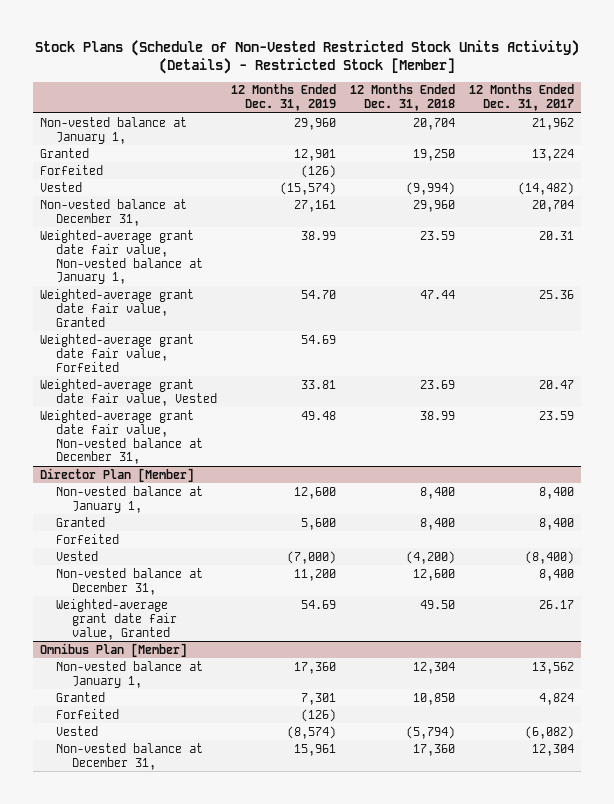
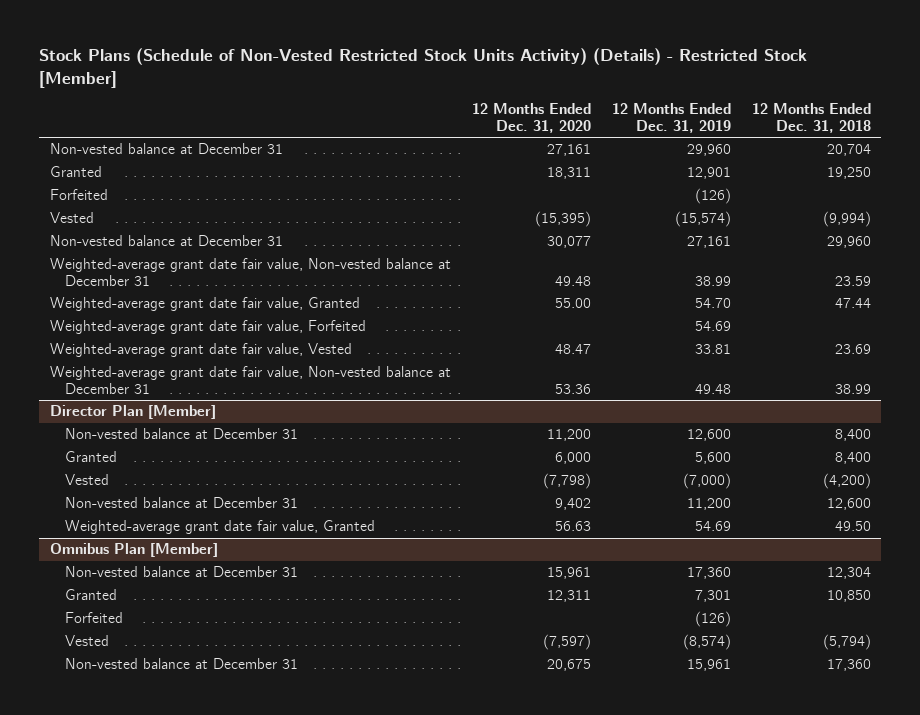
- | 12 Months Ended Dec. 31, 2019 | 12 Months Ended Dec. 31, 2018 | 12 Months Ended Dec. 31, 2017
+ | 12 Months Ended Dec. 31, 2020 | 12 Months Ended Dec. 31, 2019 | 12 Months Ended Dec. 31, 2018
- Non-vested balance at January 1, | 29,960 | 20,704 | 21,962
+ Non-vested balance at December 31 | 27,161 | 29,960 | 20,704
- Non-vested balance at December 31, | 27,161 | 29,960 | 20,704
- Weighted-average grant date fair value, Non-vested balance at January 1, | 38.99 | 23.59 | 20.31
+ Non-vested balance at December 31 | 30,077 | 27,161 | 29,960
+ Weighted-average grant date fair value, Non-vested balance at December 31 | 49.48 | 38.99 | 23.59
- Weighted-average grant date fair value, Non-vested balance at December 31, | 49.48 | 38.99 | 23.59
+ Weighted-average grant date fair value, Non-vested balance at December 31 | 53.36 | 49.48 | 38.99
@ Director Plan [Member]
- Non-vested balance at January 1, | 12,600 | 8,400 | 8,400
+ Non-vested balance at December 31 | 11,200 | 12,600 | 8,400
- Forfeited
- Non-vested balance at December 31, | 11,200 | 12,600 | 8,400
+ Non-vested balance at December 31 | 9,402 | 11,200 | 12,600
@ Omnibus Plan [Member]
- Non-vested balance at January 1, | 17,360 | 12,304 | 13,562
+ Non-vested balance at December 31 | 15,961 | 17,360 | 12,304
- Non-vested balance at December 31, | 15,961 | 17,360 | 12,304
+ Non-vested balance at December 31 | 20,675 | 15,961 | 17,360

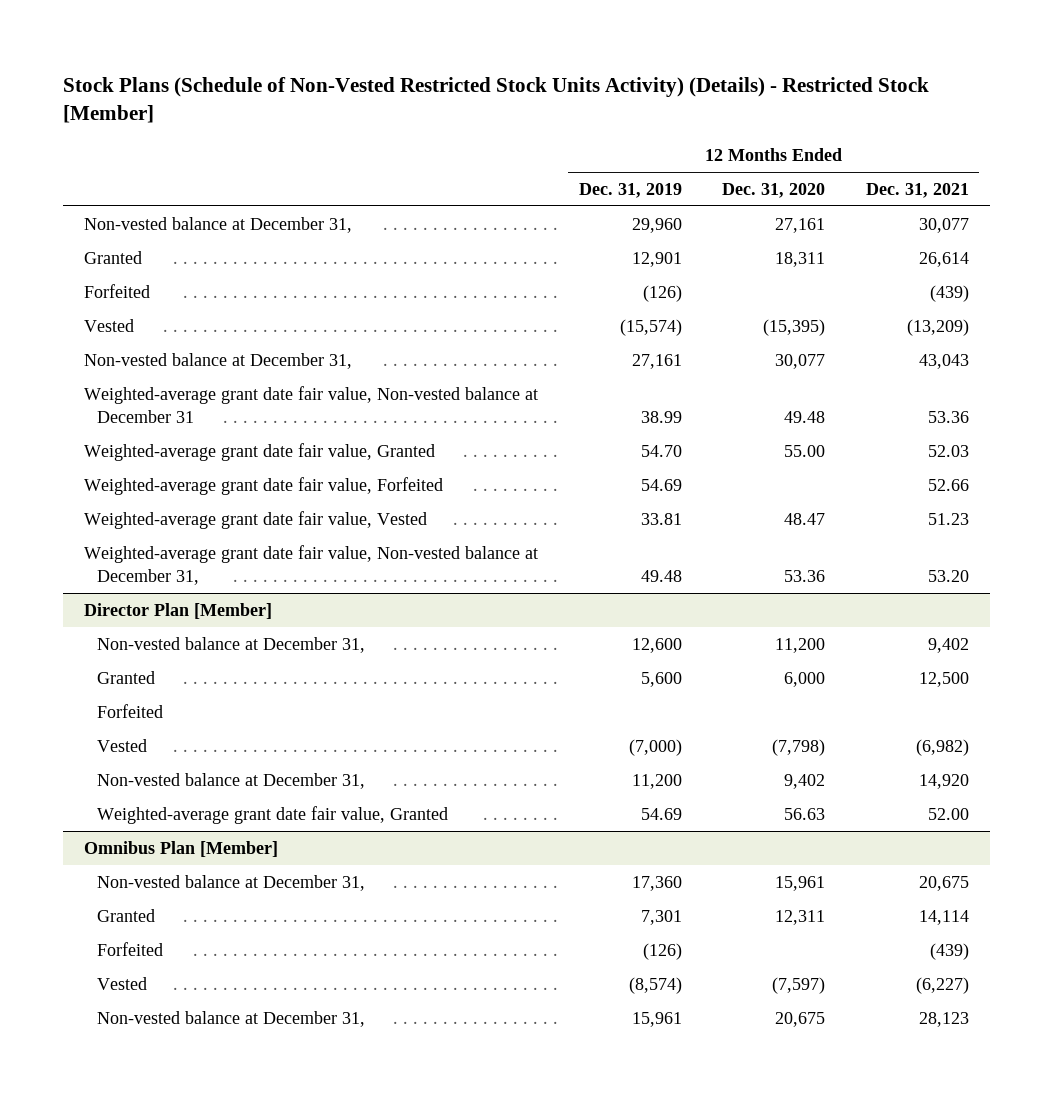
- | 12 Months Ended Dec. 31, 2020 | 12 Months Ended Dec. 31, 2019 | 12 Months Ended Dec. 31, 2018
+ | 12 Months Ended Dec. 31, 2019 | 12 Months Ended Dec. 31, 2020 | 12 Months Ended Dec. 31, 2021
- Non-vested balance at December 31 | 27,161 | 29,960 | 20,704
+ Non-vested balance at December 31, | 29,960 | 27,161 | 30,077
- Non-vested balance at December 31 | 30,077 | 27,161 | 29,960
+ Non-vested balance at December 31, | 27,161 | 30,077 | 43,043
- Weighted-average grant date fair value, Non-vested balance at December 31 | 53.36 | 49.48 | 38.99
+ Weighted-average grant date fair value, Non-vested balance at December 31, | 49.48 | 53.36 | 53.20
@ Director Plan [Member]
- Non-vested balance at December 31 | 11,200 | 12,600 | 8,400
+ Non-vested balance at December 31, | 12,600 | 11,200 | 9,402
+ Forfeited
- Non-vested balance at December 31 | 9,402 | 11,200 | 12,600
+ Non-vested balance at December 31, | 11,200 | 9,402 | 14,920
@ Omnibus Plan [Member]
- Non-vested balance at December 31 | 15,961 | 17,360 | 12,304
+ Non-vested balance at December 31, | 17,360 | 15,961 | 20,675
- Non-vested balance at December 31 | 20,675 | 15,961 | 17,360
+ Non-vested balance at December 31, | 15,961 | 20,675 | 28,123

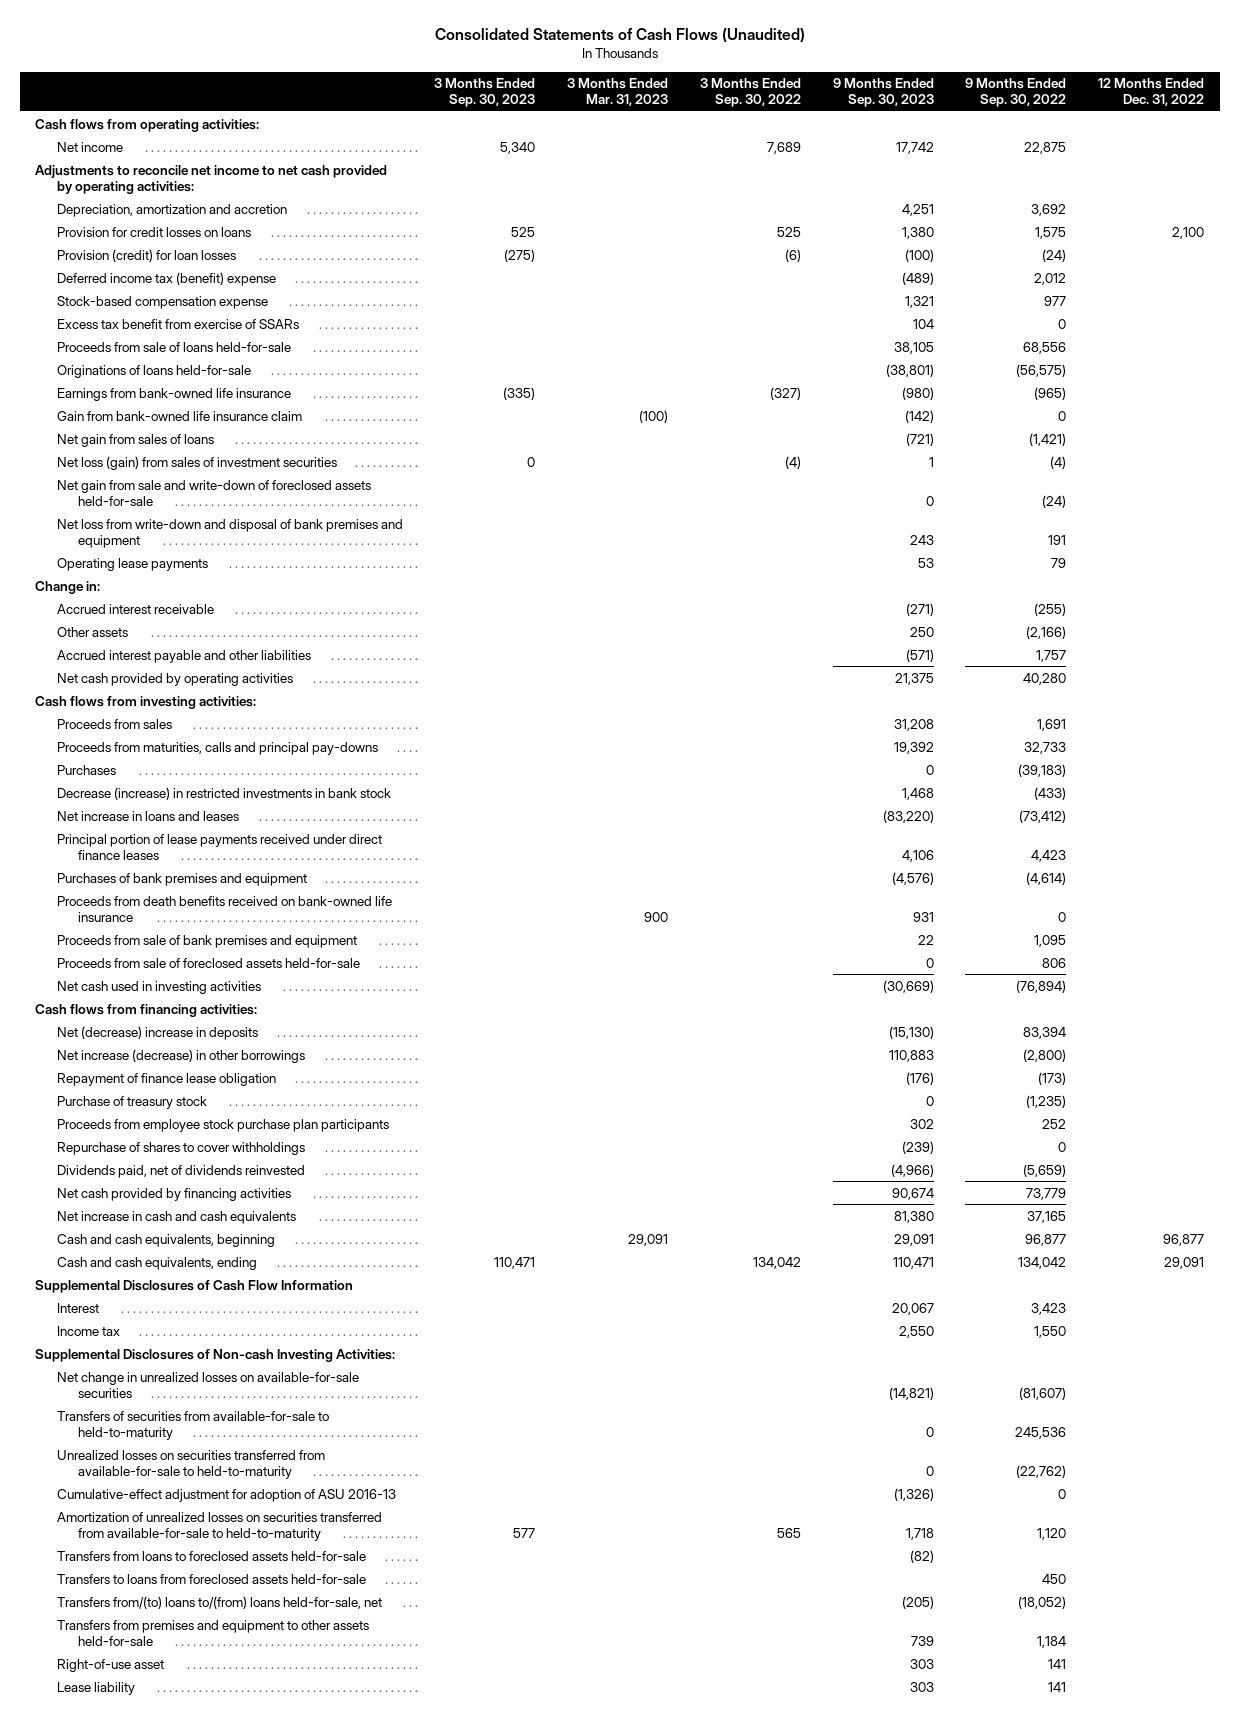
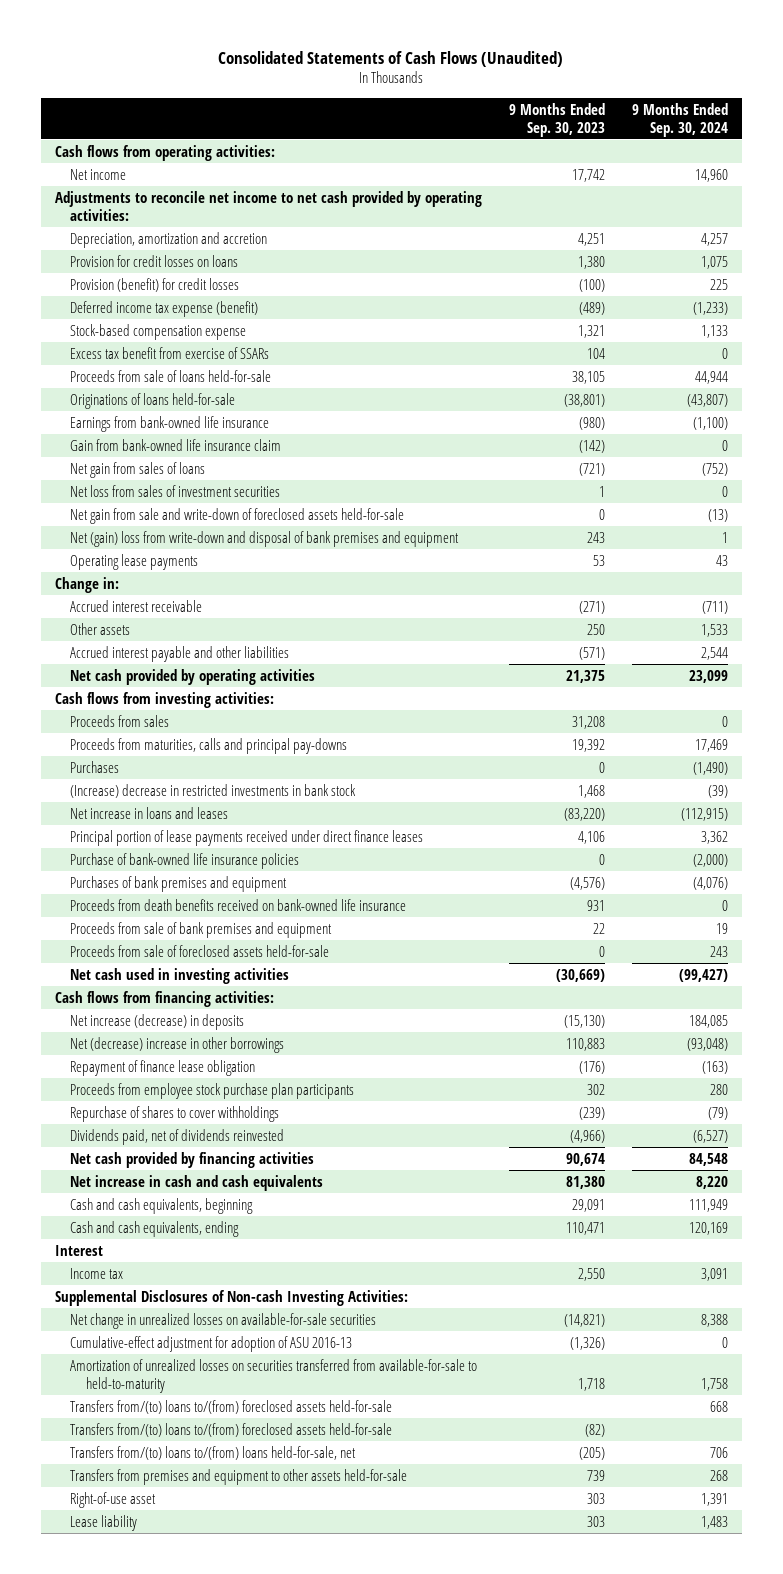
- | 3 Months Ended Sep. 30, 2023 | 3 Months Ended Mar. 31, 2023 | 3 Months Ended Sep. 30, 2022 | 9 Months Ended Sep. 30, 2023 | 9 Months Ended Sep. 30, 2022 | 12 Months Ended Dec. 31, 2022
+ | 9 Months Ended Sep. 30, 2023 | 9 Months Ended Sep. 30, 2024
- Provision (credit) for loan losses | (275) | | (6) | (100) | (24) |
- Deferred income tax (benefit) expense | | | | (489) | 2,012 |
+ Provision (benefit) for credit losses | (100) | 225
+ Deferred income tax expense (benefit) | (489) | (1,233)
- Net loss (gain) from sales of investment securities | 0 | | (4) | 1 | (4) |
+ Net loss from sales of investment securities | 1 | 0
- Net loss from write-down and disposal of bank premises and equipment | | | | 243 | 191 |
+ Net (gain) loss from write-down and disposal of bank premises and equipment | 243 | 1
- Decrease (increase) in restricted investments in bank stock | | | | 1,468 | (433) |
+ (Increase) decrease in restricted investments in bank stock | 1,468 | (39)
+ Purchase of bank-owned life insurance policies | 0 | (2,000)
- Net (decrease) increase in deposits | | | | (15,130) | 83,394 |
- Net increase (decrease) in other borrowings | | | | 110,883 | (2,800) |
+ Net increase (decrease) in deposits | (15,130) | 184,085
+ Net (decrease) increase in other borrowings | 110,883 | (93,048)
- Purchase of treasury stock | | | | 0 | (1,235) |
- Supplemental Disclosures of Cash Flow Information
- Interest | | | | 20,067 | 3,423 |
+ Interest
- Transfers of securities from available-for-sale to held-to-maturity | | | | 0 | 245,536 |
- Unrealized losses on securities transferred from available-for-sale to held-to-maturity | | | | 0 | (22,762) |
- Transfers from loans to foreclosed assets held-for-sale | | | | (82) | |
- Transfers to loans from foreclosed assets held-for-sale | | | | | 450 |
+ Transfers from/(to) loans to/(from) foreclosed assets held-for-sale | | 668
+ Transfers from/(to) loans to/(from) foreclosed assets held-for-sale | (82) |

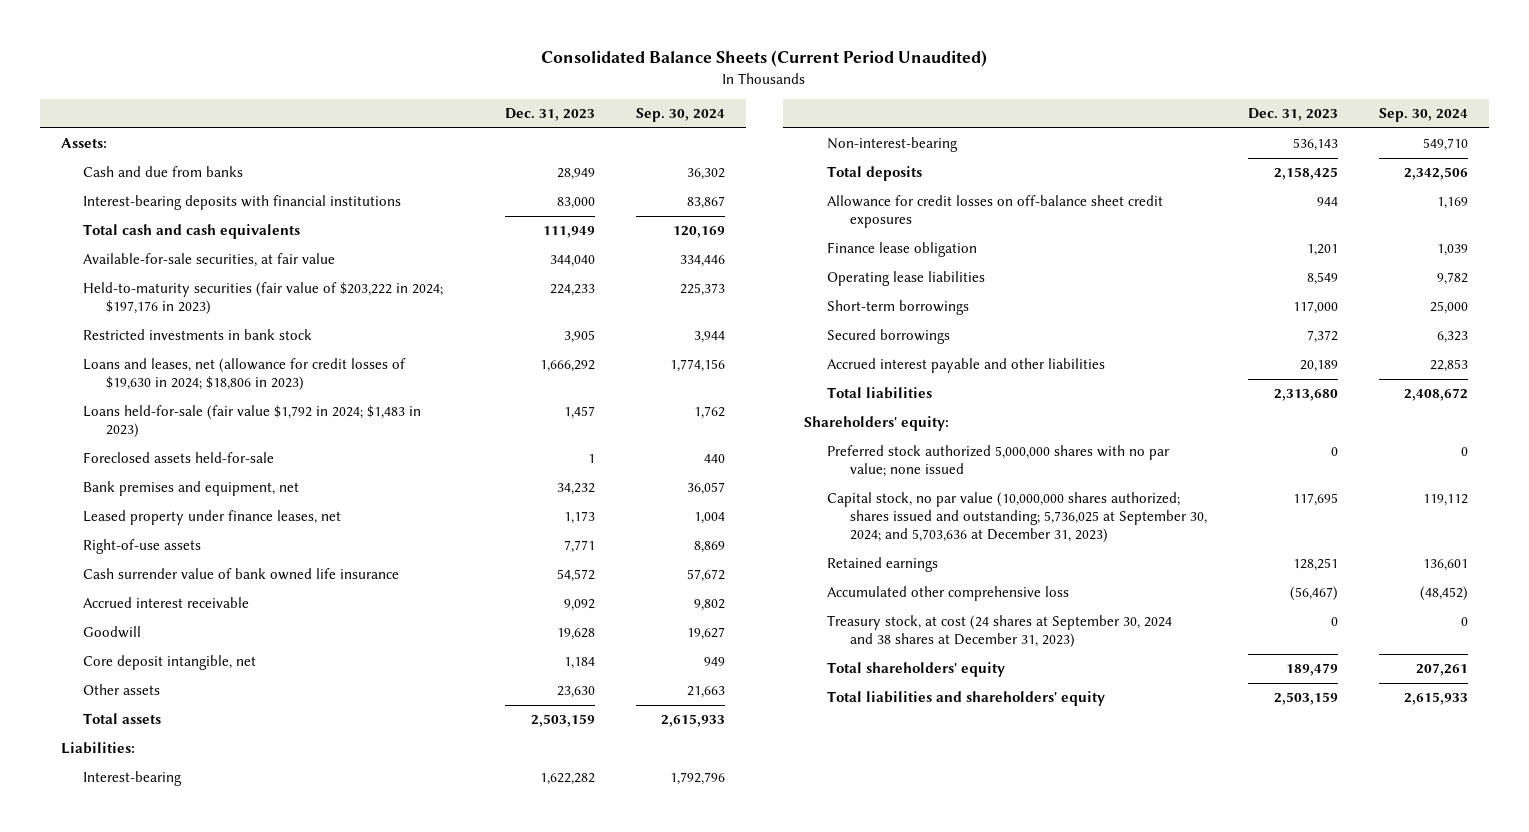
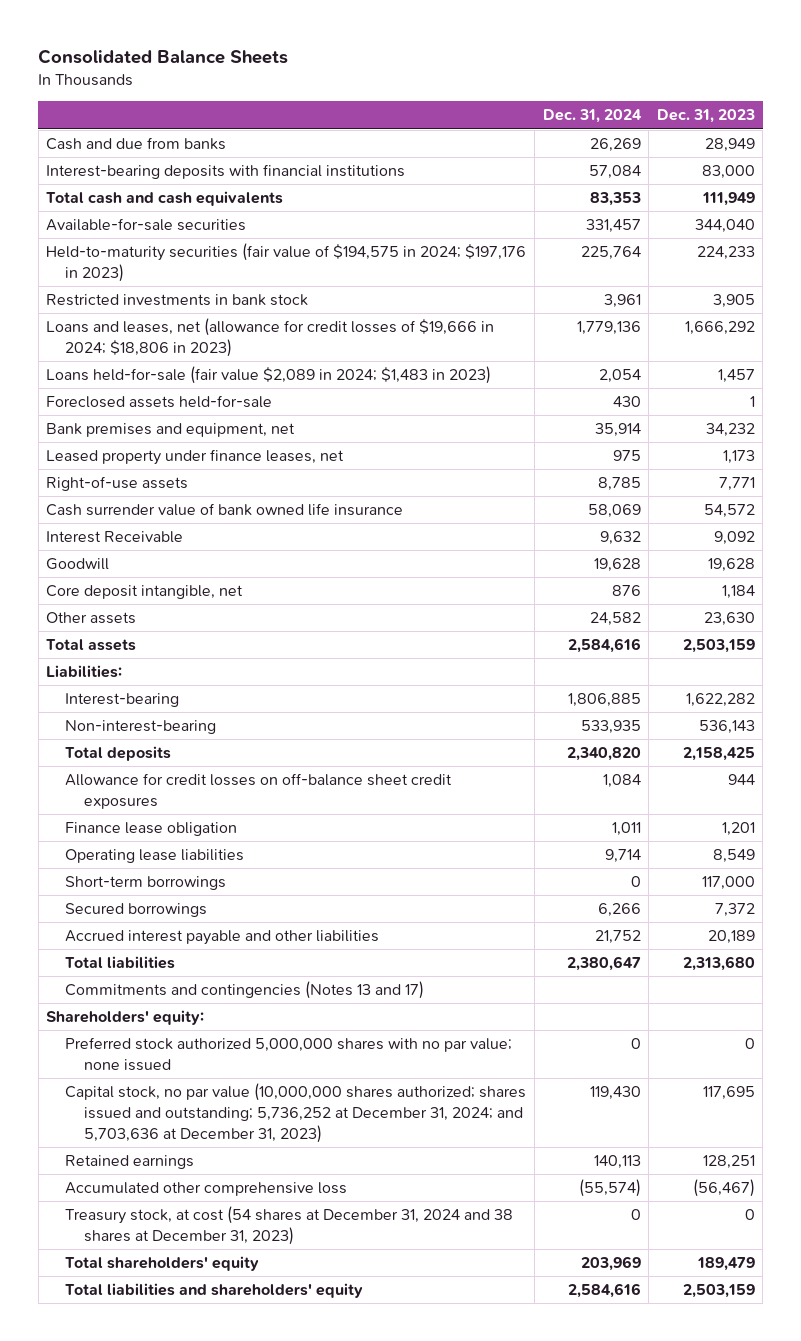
- Consolidated Balance Sheets (Current Period Unaudited)
+ Consolidated Balance Sheets
- | Dec. 31, 2023 | Sep. 30, 2024
+ | Dec. 31, 2024 | Dec. 31, 2023
- Assets:
- Available-for-sale securities, at fair value | 344,040 | 334,446
- Held-to-maturity securities (fair value of $203,222 in 2024; $197,176 in 2023) | 224,233 | 225,373
+ Available-for-sale securities | 331,457 | 344,040
+ Held-to-maturity securities (fair value of $194,575 in 2024; $197,176 in 2023) | 225,764 | 224,233
- Loans and leases, net (allowance for credit losses of $19,630 in 2024; $18,806 in 2023) | 1,666,292 | 1,774,156
- Loans held-for-sale (fair value $1,792 in 2024; $1,483 in 2023) | 1,457 | 1,762
+ Loans and leases, net (allowance for credit losses of $19,666 in 2024; $18,806 in 2023) | 1,779,136 | 1,666,292
+ Loans held-for-sale (fair value $2,089 in 2024; $1,483 in 2023) | 2,054 | 1,457
- Accrued interest receivable | 9,092 | 9,802
+ Interest Receivable | 9,632 | 9,092
+ Commitments and contingencies (Notes 13 and 17)
- Capital stock, no par value (10,000,000 shares authorized; shares issued and outstanding; 5,736,025 at September 30, 2024; and 5,703,636 at December 31, 2023) | 117,695 | 119,112
+ Capital stock, no par value (10,000,000 shares authorized; shares issued and outstanding; 5,736,252 at December 31, 2024; and 5,703,636 at December 31, 2023) | 119,430 | 117,695
- Treasury stock, at cost (24 shares at September 30, 2024 and 38 shares at December 31, 2023) | 0 | 0
+ Treasury stock, at cost (54 shares at December 31, 2024 and 38 shares at December 31, 2023) | 0 | 0

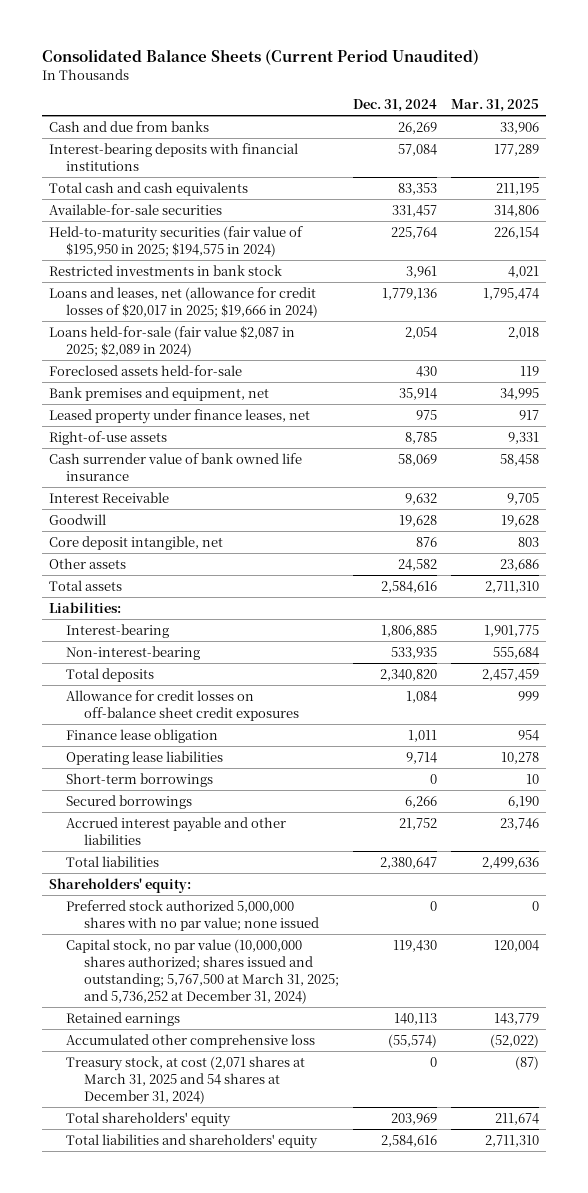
- Consolidated Balance Sheets
+ Consolidated Balance Sheets (Current Period Unaudited)
- | Dec. 31, 2024 | Dec. 31, 2023
+ | Dec. 31, 2024 | Mar. 31, 2025
- Held-to-maturity securities (fair value of $194,575 in 2024; $197,176 in 2023) | 225,764 | 224,233
+ Held-to-maturity securities (fair value of $195,950 in 2025; $194,575 in 2024) | 225,764 | 226,154
- Loans and leases, net (allowance for credit losses of $19,666 in 2024; $18,806 in 2023) | 1,779,136 | 1,666,292
- Loans held-for-sale (fair value $2,089 in 2024; $1,483 in 2023) | 2,054 | 1,457
+ Loans and leases, net (allowance for credit losses of $20,017 in 2025; $19,666 in 2024) | 1,779,136 | 1,795,474
+ Loans held-for-sale (fair value $2,087 in 2025; $2,089 in 2024) | 2,054 | 2,018
- Commitments and contingencies (Notes 13 and 17)
- Capital stock, no par value (10,000,000 shares authorized; shares issued and outstanding; 5,736,252 at December 31, 2024; and 5,703,636 at December 31, 2023) | 119,430 | 117,695
+ Capital stock, no par value (10,000,000 shares authorized; shares issued and outstanding; 5,767,500 at March 31, 2025; and 5,736,252 at December 31, 2024) | 119,430 | 120,004
- Treasury stock, at cost (54 shares at December 31, 2024 and 38 shares at December 31, 2023) | 0 | 0
+ Treasury stock, at cost (2,071 shares at March 31, 2025 and 54 shares at December 31, 2024) | 0 | (87)

